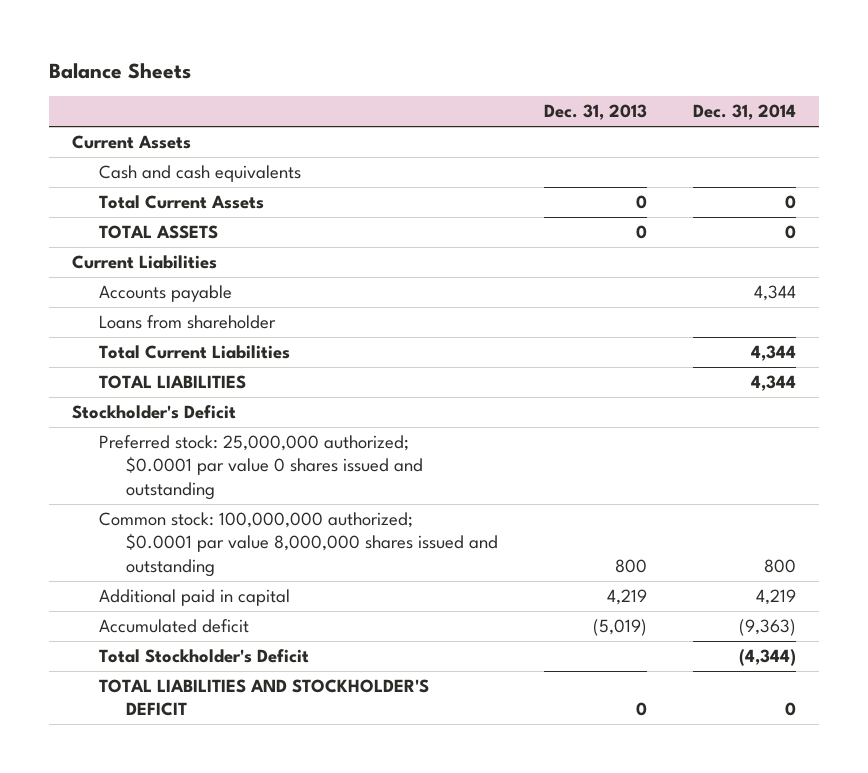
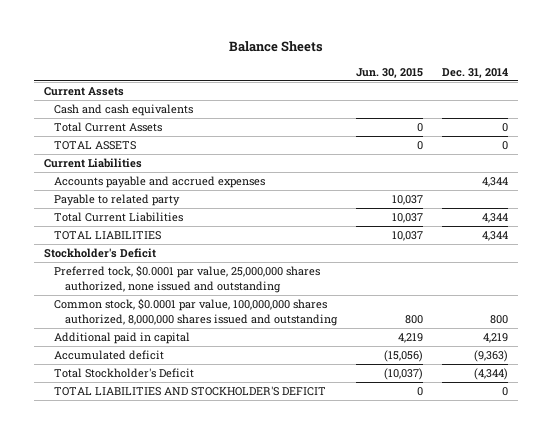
- | Dec. 31, 2013 | Dec. 31, 2014
+ | Jun. 30, 2015 | Dec. 31, 2014
- Accounts payable | | 4,344
- Loans from shareholder
+ Accounts payable and accrued expenses | | 4,344
+ Payable to related party | 10,037 |
- Preferred stock: 25,000,000 authorized; $0.0001 par value 0 shares issued and outstanding
- Common stock: 100,000,000 authorized; $0.0001 par value 8,000,000 shares issued and outstanding | 800 | 800
+ Preferred tock, $0.0001 par value, 25,000,000 shares authorized, none issued and outstanding
+ Common stock, $0.0001 par value, 100,000,000 shares authorized, 8,000,000 shares issued and outstanding | 800 | 800

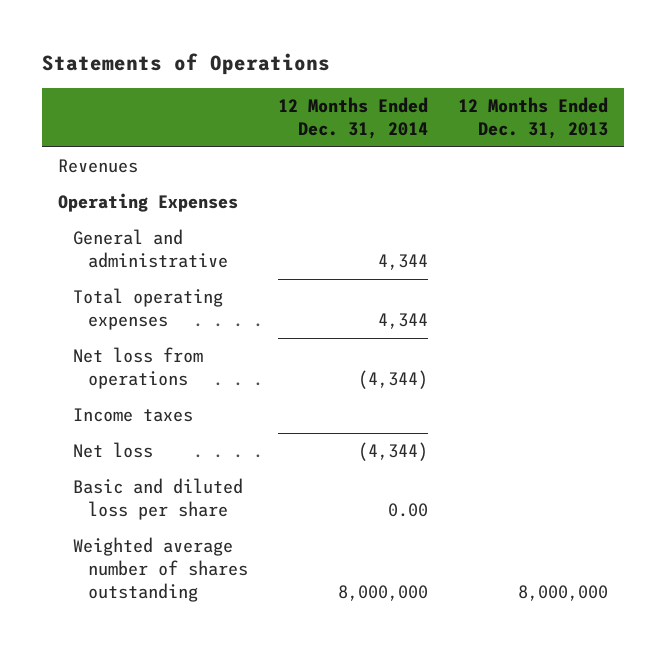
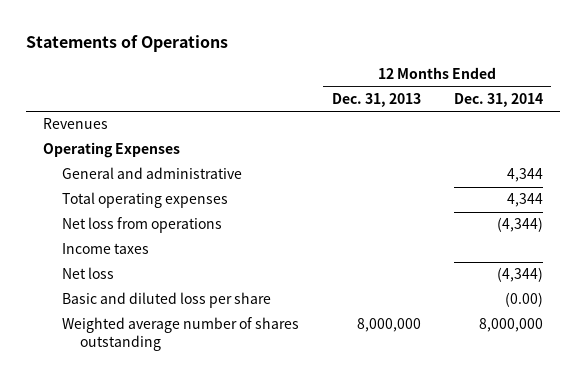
- | 12 Months Ended Dec. 31, 2014 | 12 Months Ended Dec. 31, 2013
+ | 12 Months Ended Dec. 31, 2013 | 12 Months Ended Dec. 31, 2014
- Basic and diluted loss per share | 0.00 |
+ Basic and diluted loss per share | | (0.00)

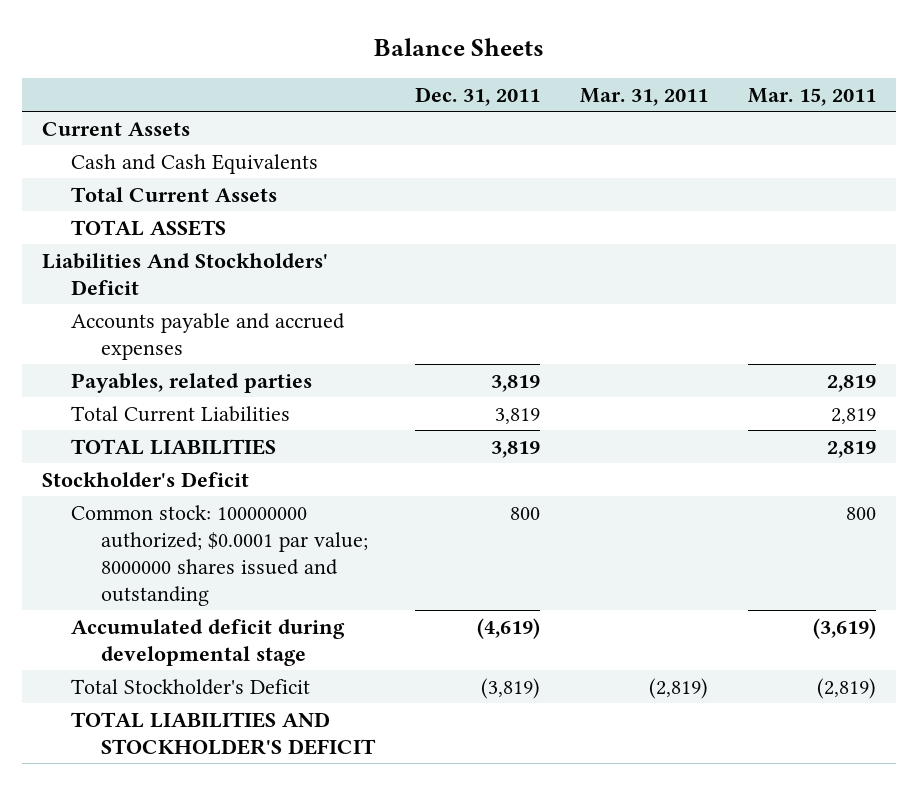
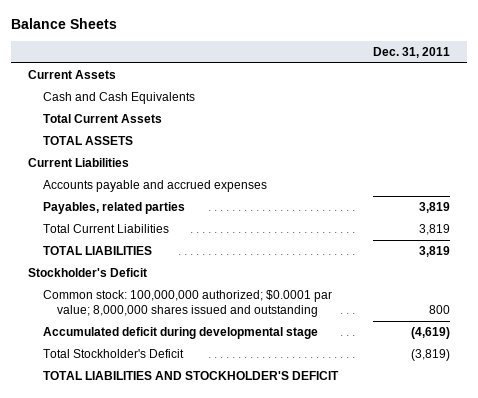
- | Dec. 31, 2011 | Mar. 31, 2011 | Mar. 15, 2011
+ | Dec. 31, 2011
- Liabilities And Stockholders' Deficit
+ Current Liabilities
- Common stock: 100000000 authorized; $0.0001 par value; 8000000 shares issued and outstanding | 800 | | 800
+ Common stock: 100,000,000 authorized; $0.0001 par value; 8,000,000 shares issued and outstanding | 800

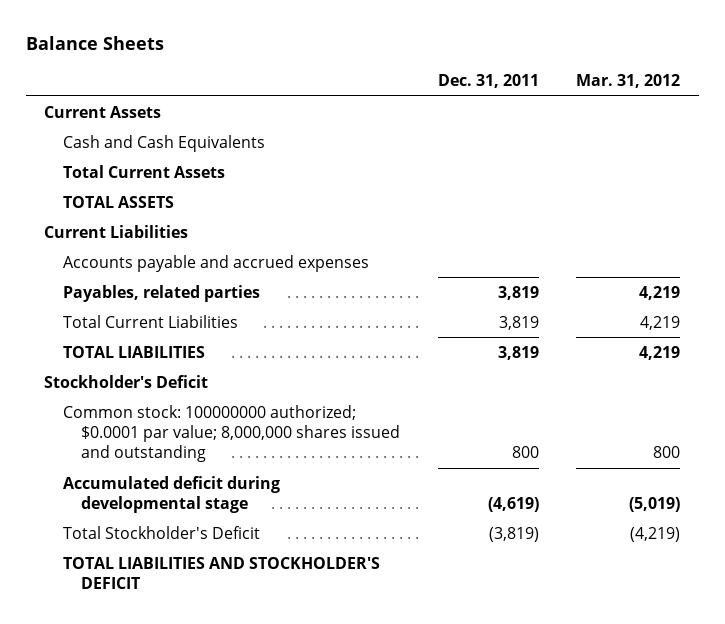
- | Dec. 31, 2011
+ | Dec. 31, 2011 | Mar. 31, 2012
- Common stock: 100,000,000 authorized; $0.0001 par value; 8,000,000 shares issued and outstanding | 800
+ Common stock: 100000000 authorized; $0.0001 par value; 8,000,000 shares issued and outstanding | 800 | 800

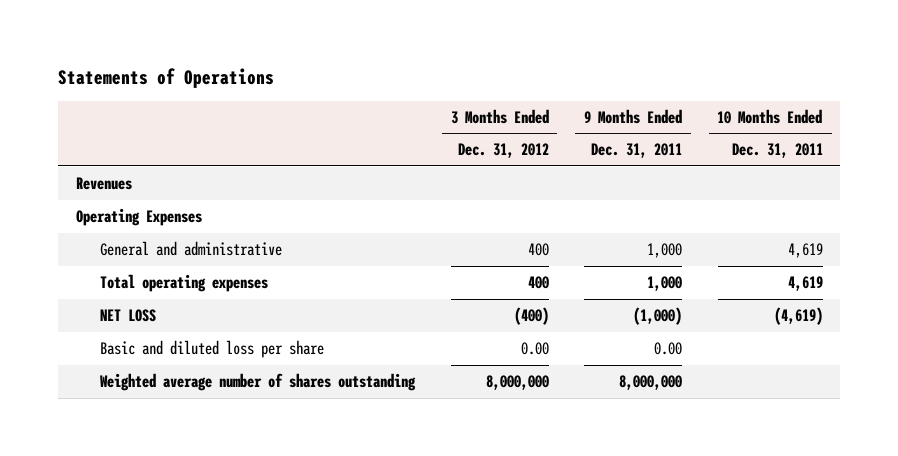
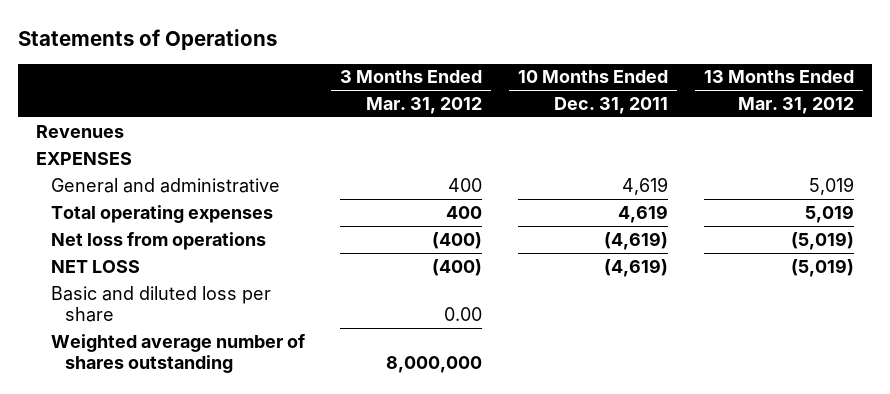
- | 3 Months Ended Dec. 31, 2012 | 9 Months Ended Dec. 31, 2011 | 10 Months Ended Dec. 31, 2011
+ | 3 Months Ended Mar. 31, 2012 | 10 Months Ended Dec. 31, 2011 | 13 Months Ended Mar. 31, 2012
- Operating Expenses
+ EXPENSES
+ Net loss from operations | (400) | (4,619) | (5,019)

